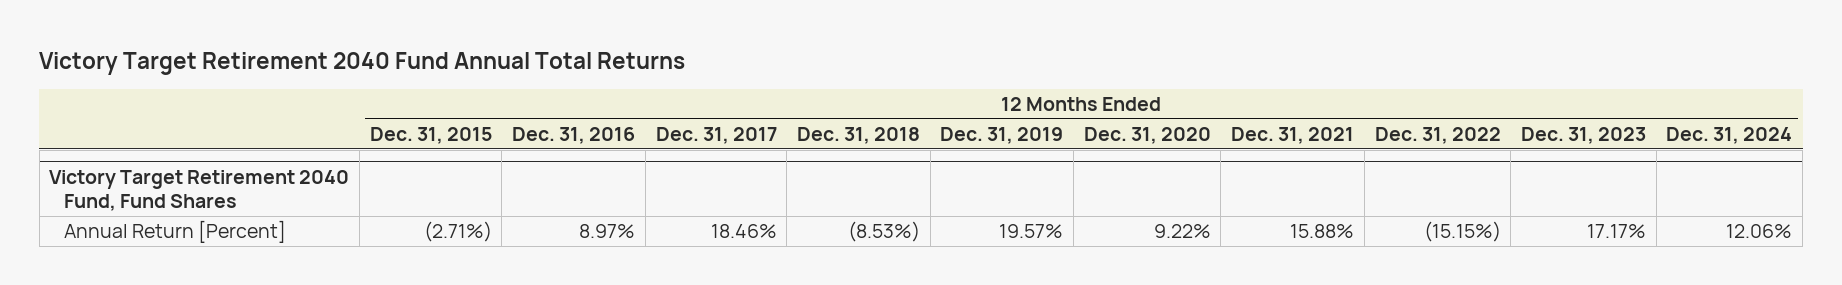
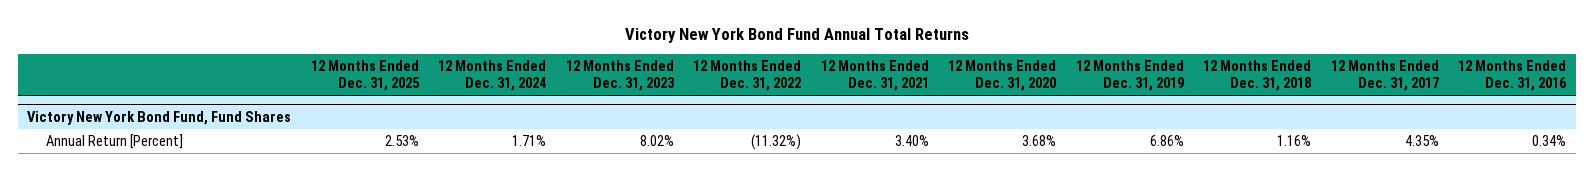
- Victory Target Retirement 2040 Fund Annual Total Returns
+ Victory New York Bond Fund Annual Total Returns
- | 12 Months Ended Dec. 31, 2015 | 12 Months Ended Dec. 31, 2016 | 12 Months Ended Dec. 31, 2017 | 12 Months Ended Dec. 31, 2018 | 12 Months Ended Dec. 31, 2019 | 12 Months Ended Dec. 31, 2020 | 12 Months Ended Dec. 31, 2021 | 12 Months Ended Dec. 31, 2022 | 12 Months Ended Dec. 31, 2023 | 12 Months Ended Dec. 31, 2024
+ | 12 Months Ended Dec. 31, 2025 | 12 Months Ended Dec. 31, 2024 | 12 Months Ended Dec. 31, 2023 | 12 Months Ended Dec. 31, 2022 | 12 Months Ended Dec. 31, 2021 | 12 Months Ended Dec. 31, 2020 | 12 Months Ended Dec. 31, 2019 | 12 Months Ended Dec. 31, 2018 | 12 Months Ended Dec. 31, 2017 | 12 Months Ended Dec. 31, 2016
- Victory Target Retirement 2040 Fund, Fund Shares
- Annual Return [Percent] | (2.71%) | 8.97% | 18.46% | (8.53%) | 19.57% | 9.22% | 15.88% | (15.15%) | 17.17% | 12.06%
+ Victory New York Bond Fund, Fund Shares
+ Annual Return [Percent] | 2.53% | 1.71% | 8.02% | (11.32%) | 3.40% | 3.68% | 6.86% | 1.16% | 4.35% | 0.34%

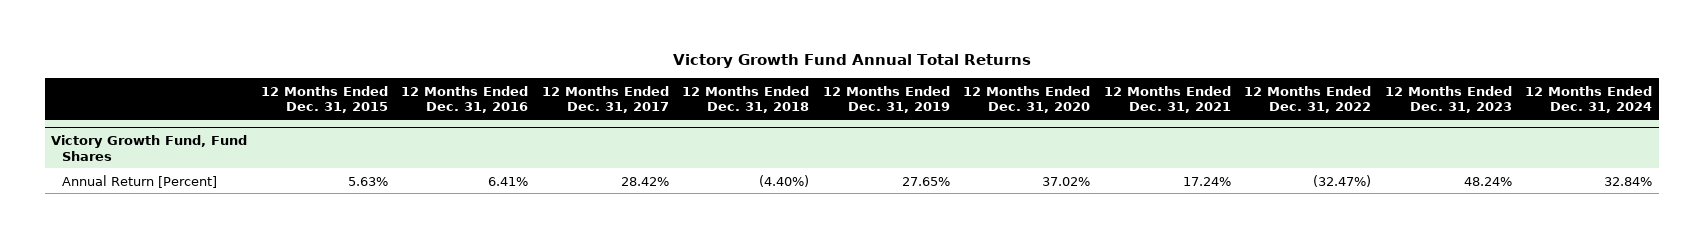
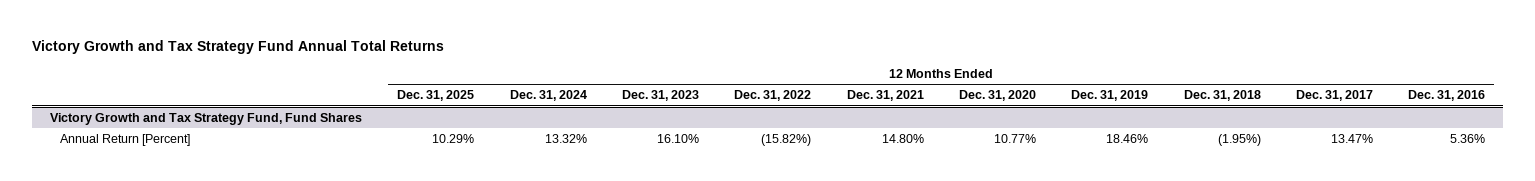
- Victory Growth Fund Annual Total Returns
+ Victory Growth and Tax Strategy Fund Annual Total Returns
- | 12 Months Ended Dec. 31, 2015 | 12 Months Ended Dec. 31, 2016 | 12 Months Ended Dec. 31, 2017 | 12 Months Ended Dec. 31, 2018 | 12 Months Ended Dec. 31, 2019 | 12 Months Ended Dec. 31, 2020 | 12 Months Ended Dec. 31, 2021 | 12 Months Ended Dec. 31, 2022 | 12 Months Ended Dec. 31, 2023 | 12 Months Ended Dec. 31, 2024
+ | 12 Months Ended Dec. 31, 2025 | 12 Months Ended Dec. 31, 2024 | 12 Months Ended Dec. 31, 2023 | 12 Months Ended Dec. 31, 2022 | 12 Months Ended Dec. 31, 2021 | 12 Months Ended Dec. 31, 2020 | 12 Months Ended Dec. 31, 2019 | 12 Months Ended Dec. 31, 2018 | 12 Months Ended Dec. 31, 2017 | 12 Months Ended Dec. 31, 2016
- Victory Growth Fund, Fund Shares
- Annual Return [Percent] | 5.63% | 6.41% | 28.42% | (4.40%) | 27.65% | 37.02% | 17.24% | (32.47%) | 48.24% | 32.84%
+ Victory Growth and Tax Strategy Fund, Fund Shares
+ Annual Return [Percent] | 10.29% | 13.32% | 16.10% | (15.82%) | 14.80% | 10.77% | 18.46% | (1.95%) | 13.47% | 5.36%

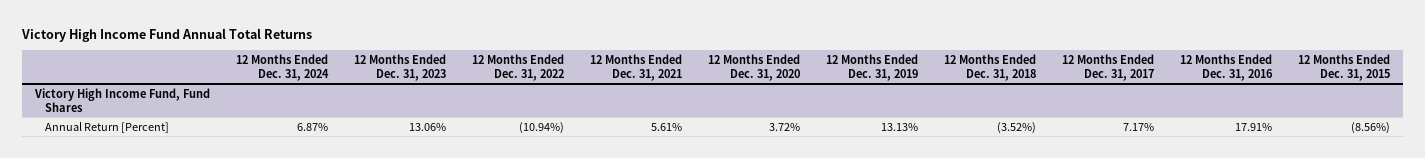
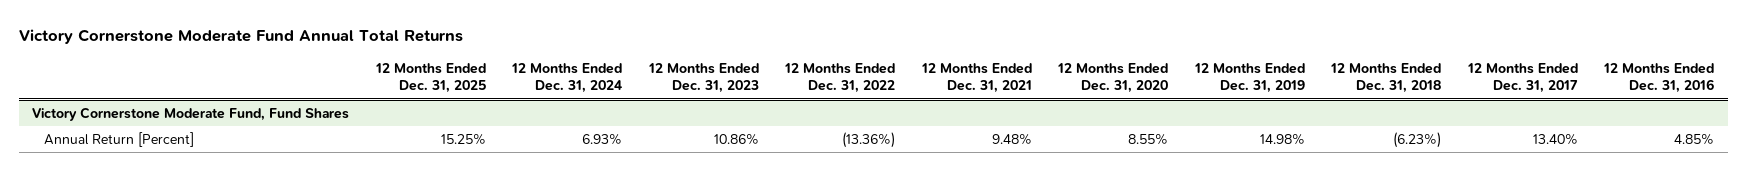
- Victory High Income Fund Annual Total Returns
+ Victory Cornerstone Moderate Fund Annual Total Returns
- | 12 Months Ended Dec. 31, 2024 | 12 Months Ended Dec. 31, 2023 | 12 Months Ended Dec. 31, 2022 | 12 Months Ended Dec. 31, 2021 | 12 Months Ended Dec. 31, 2020 | 12 Months Ended Dec. 31, 2019 | 12 Months Ended Dec. 31, 2018 | 12 Months Ended Dec. 31, 2017 | 12 Months Ended Dec. 31, 2016 | 12 Months Ended Dec. 31, 2015
+ | 12 Months Ended Dec. 31, 2025 | 12 Months Ended Dec. 31, 2024 | 12 Months Ended Dec. 31, 2023 | 12 Months Ended Dec. 31, 2022 | 12 Months Ended Dec. 31, 2021 | 12 Months Ended Dec. 31, 2020 | 12 Months Ended Dec. 31, 2019 | 12 Months Ended Dec. 31, 2018 | 12 Months Ended Dec. 31, 2017 | 12 Months Ended Dec. 31, 2016
- Victory High Income Fund, Fund Shares
- Annual Return [Percent] | 6.87% | 13.06% | (10.94%) | 5.61% | 3.72% | 13.13% | (3.52%) | 7.17% | 17.91% | (8.56%)
+ Victory Cornerstone Moderate Fund, Fund Shares
+ Annual Return [Percent] | 15.25% | 6.93% | 10.86% | (13.36%) | 9.48% | 8.55% | 14.98% | (6.23%) | 13.40% | 4.85%

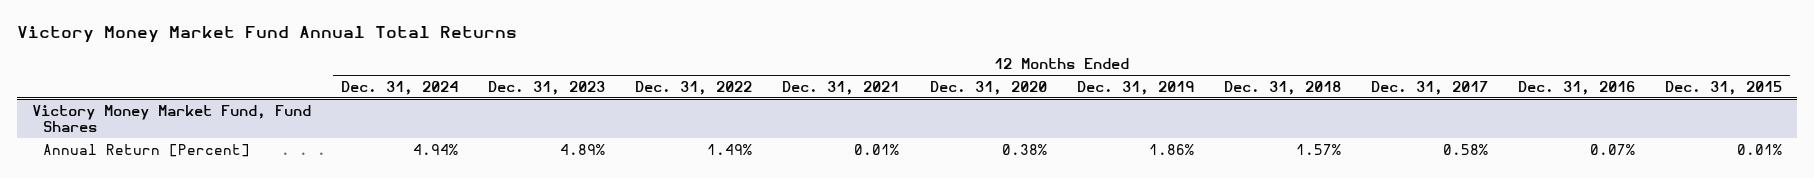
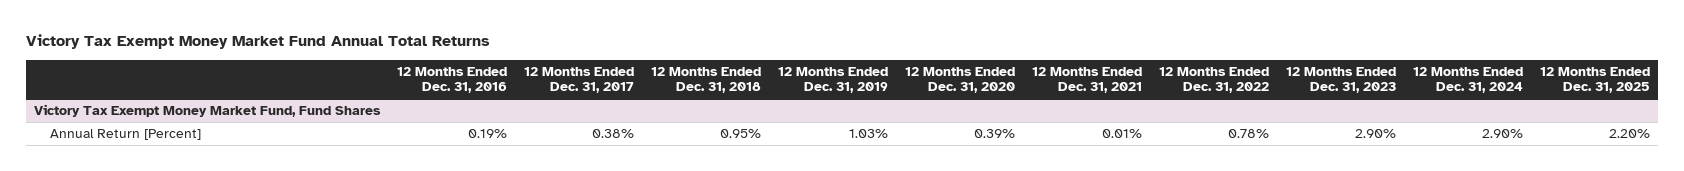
- Victory Money Market Fund Annual Total Returns
+ Victory Tax Exempt Money Market Fund Annual Total Returns
- | 12 Months Ended Dec. 31, 2024 | 12 Months Ended Dec. 31, 2023 | 12 Months Ended Dec. 31, 2022 | 12 Months Ended Dec. 31, 2021 | 12 Months Ended Dec. 31, 2020 | 12 Months Ended Dec. 31, 2019 | 12 Months Ended Dec. 31, 2018 | 12 Months Ended Dec. 31, 2017 | 12 Months Ended Dec. 31, 2016 | 12 Months Ended Dec. 31, 2015
+ | 12 Months Ended Dec. 31, 2016 | 12 Months Ended Dec. 31, 2017 | 12 Months Ended Dec. 31, 2018 | 12 Months Ended Dec. 31, 2019 | 12 Months Ended Dec. 31, 2020 | 12 Months Ended Dec. 31, 2021 | 12 Months Ended Dec. 31, 2022 | 12 Months Ended Dec. 31, 2023 | 12 Months Ended Dec. 31, 2024 | 12 Months Ended Dec. 31, 2025
- Victory Money Market Fund, Fund Shares
- Annual Return [Percent] | 4.94% | 4.89% | 1.49% | 0.01% | 0.38% | 1.86% | 1.57% | 0.58% | 0.07% | 0.01%
+ Victory Tax Exempt Money Market Fund, Fund Shares
+ Annual Return [Percent] | 0.19% | 0.38% | 0.95% | 1.03% | 0.39% | 0.01% | 0.78% | 2.90% | 2.90% | 2.20%

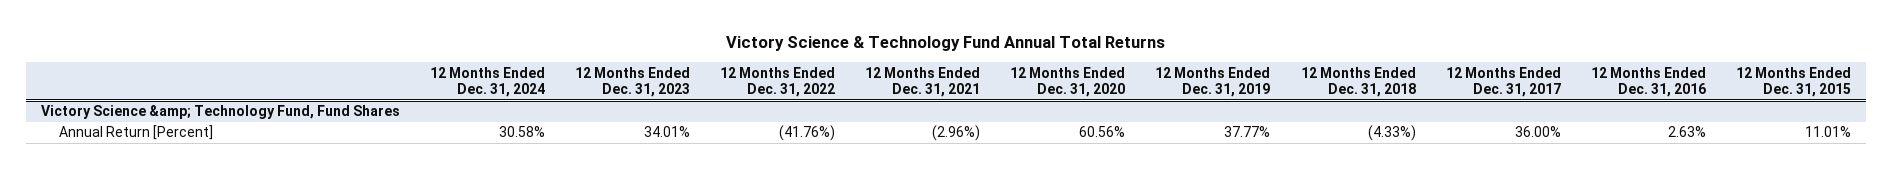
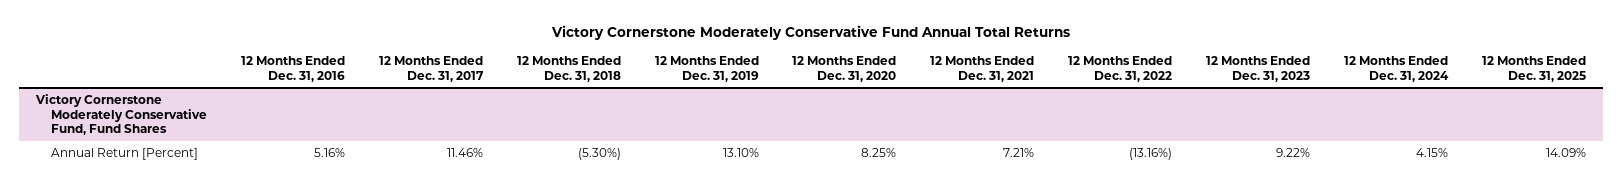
- Victory Science & Technology Fund Annual Total Returns
+ Victory Cornerstone Moderately Conservative Fund Annual Total Returns
- | 12 Months Ended Dec. 31, 2024 | 12 Months Ended Dec. 31, 2023 | 12 Months Ended Dec. 31, 2022 | 12 Months Ended Dec. 31, 2021 | 12 Months Ended Dec. 31, 2020 | 12 Months Ended Dec. 31, 2019 | 12 Months Ended Dec. 31, 2018 | 12 Months Ended Dec. 31, 2017 | 12 Months Ended Dec. 31, 2016 | 12 Months Ended Dec. 31, 2015
+ | 12 Months Ended Dec. 31, 2016 | 12 Months Ended Dec. 31, 2017 | 12 Months Ended Dec. 31, 2018 | 12 Months Ended Dec. 31, 2019 | 12 Months Ended Dec. 31, 2020 | 12 Months Ended Dec. 31, 2021 | 12 Months Ended Dec. 31, 2022 | 12 Months Ended Dec. 31, 2023 | 12 Months Ended Dec. 31, 2024 | 12 Months Ended Dec. 31, 2025
- Victory Science &amp; Technology Fund, Fund Shares
- Annual Return [Percent] | 30.58% | 34.01% | (41.76%) | (2.96%) | 60.56% | 37.77% | (4.33%) | 36.00% | 2.63% | 11.01%
+ Victory Cornerstone Moderately Conservative Fund, Fund Shares
+ Annual Return [Percent] | 5.16% | 11.46% | (5.30%) | 13.10% | 8.25% | 7.21% | (13.16%) | 9.22% | 4.15% | 14.09%

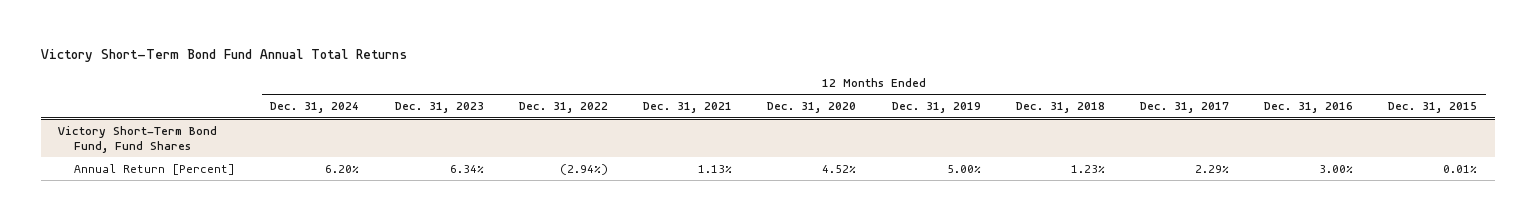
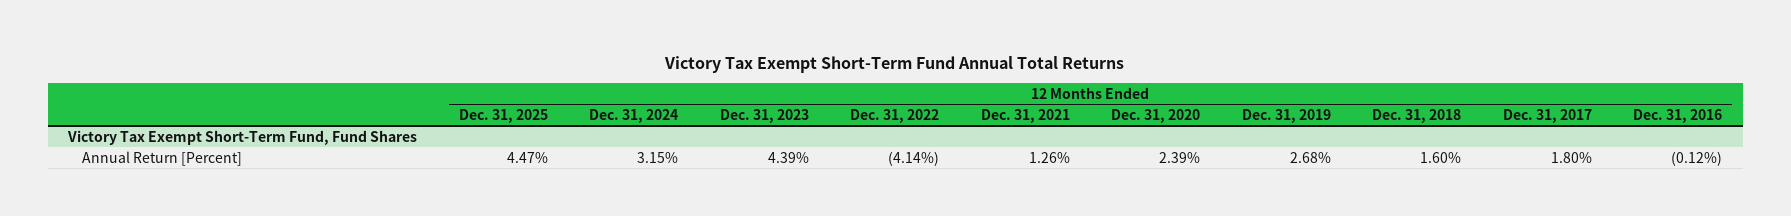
- Victory Short-Term Bond Fund Annual Total Returns
+ Victory Tax Exempt Short-Term Fund Annual Total Returns
- | 12 Months Ended Dec. 31, 2024 | 12 Months Ended Dec. 31, 2023 | 12 Months Ended Dec. 31, 2022 | 12 Months Ended Dec. 31, 2021 | 12 Months Ended Dec. 31, 2020 | 12 Months Ended Dec. 31, 2019 | 12 Months Ended Dec. 31, 2018 | 12 Months Ended Dec. 31, 2017 | 12 Months Ended Dec. 31, 2016 | 12 Months Ended Dec. 31, 2015
+ | 12 Months Ended Dec. 31, 2025 | 12 Months Ended Dec. 31, 2024 | 12 Months Ended Dec. 31, 2023 | 12 Months Ended Dec. 31, 2022 | 12 Months Ended Dec. 31, 2021 | 12 Months Ended Dec. 31, 2020 | 12 Months Ended Dec. 31, 2019 | 12 Months Ended Dec. 31, 2018 | 12 Months Ended Dec. 31, 2017 | 12 Months Ended Dec. 31, 2016
- Victory Short-Term Bond Fund, Fund Shares
- Annual Return [Percent] | 6.20% | 6.34% | (2.94%) | 1.13% | 4.52% | 5.00% | 1.23% | 2.29% | 3.00% | 0.01%
+ Victory Tax Exempt Short-Term Fund, Fund Shares
+ Annual Return [Percent] | 4.47% | 3.15% | 4.39% | (4.14%) | 1.26% | 2.39% | 2.68% | 1.60% | 1.80% | (0.12%)

